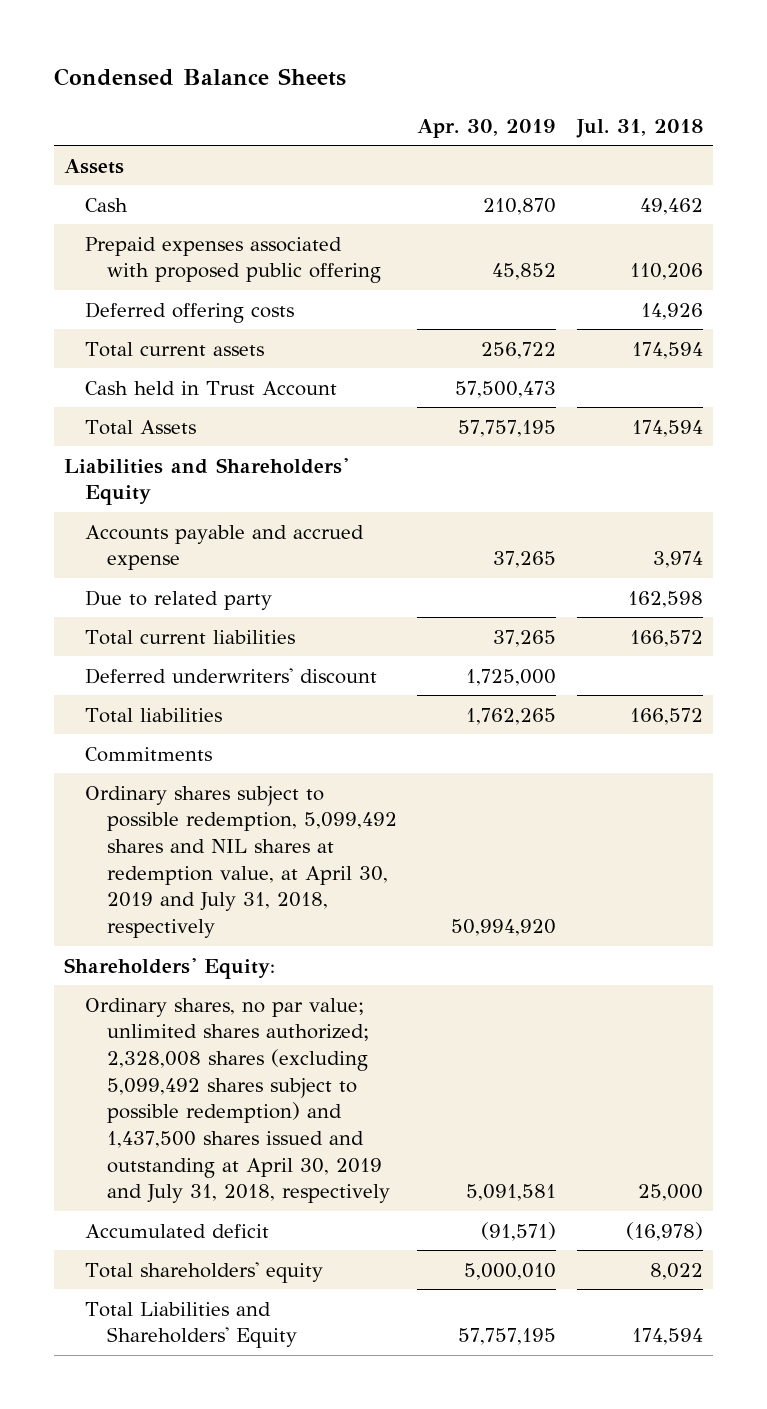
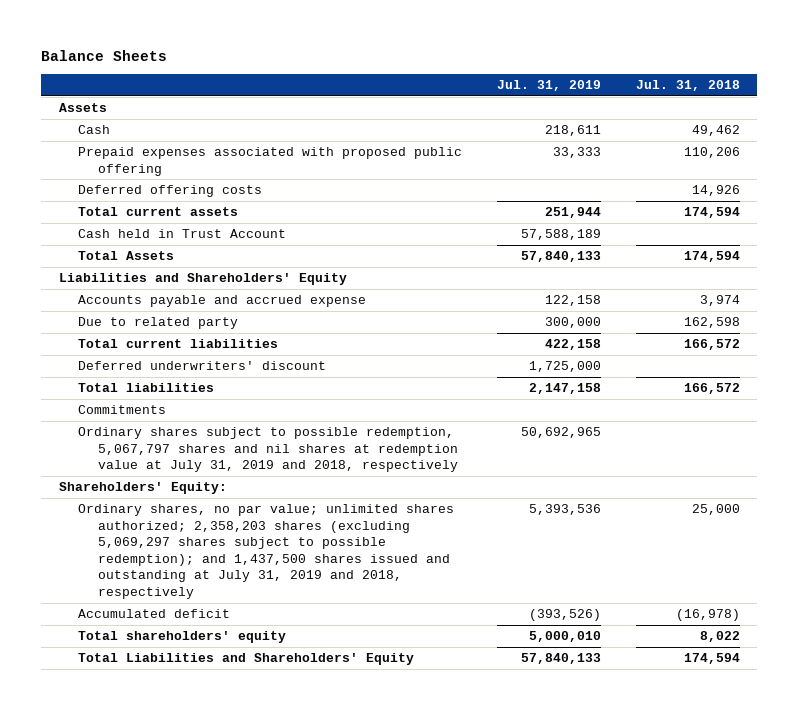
- Condensed Balance Sheets
+ Balance Sheets
- | Apr. 30, 2019 | Jul. 31, 2018
+ | Jul. 31, 2019 | Jul. 31, 2018
- Ordinary shares subject to possible redemption, 5,099,492 shares and NIL shares at redemption value, at April 30, 2019 and July 31, 2018, respectively | 50,994,920 |
+ Ordinary shares subject to possible redemption, 5,067,797 shares and nil shares at redemption value at July 31, 2019 and 2018, respectively | 50,692,965 |
- Ordinary shares, no par value; unlimited shares authorized; 2,328,008 shares (excluding 5,099,492 shares subject to possible redemption) and 1,437,500 shares issued and outstanding at April 30, 2019 and July 31, 2018, respectively | 5,091,581 | 25,000
+ Ordinary shares, no par value; unlimited shares authorized; 2,358,203 shares (excluding 5,069,297 shares subject to possible redemption); and 1,437,500 shares issued and outstanding at July 31, 2019 and 2018, respectively | 5,393,536 | 25,000

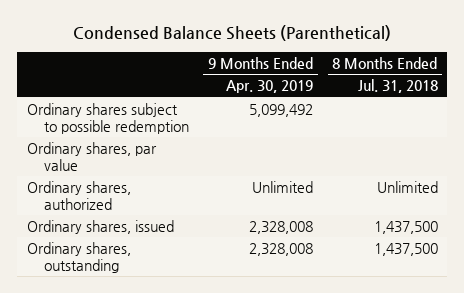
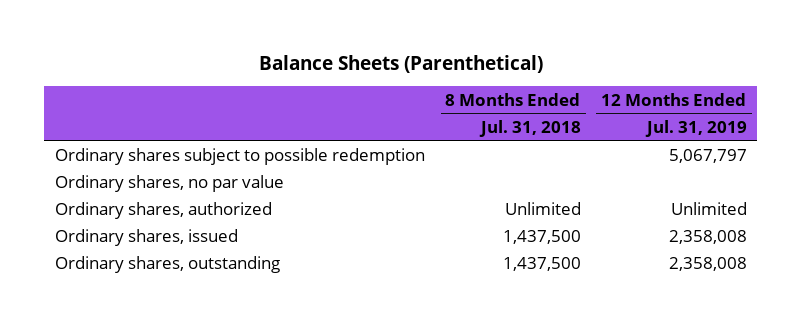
- Condensed Balance Sheets (Parenthetical)
+ Balance Sheets (Parenthetical)
- | 9 Months Ended Apr. 30, 2019 | 8 Months Ended Jul. 31, 2018
+ | 8 Months Ended Jul. 31, 2018 | 12 Months Ended Jul. 31, 2019
- Ordinary shares, par value
+ Ordinary shares, no par value

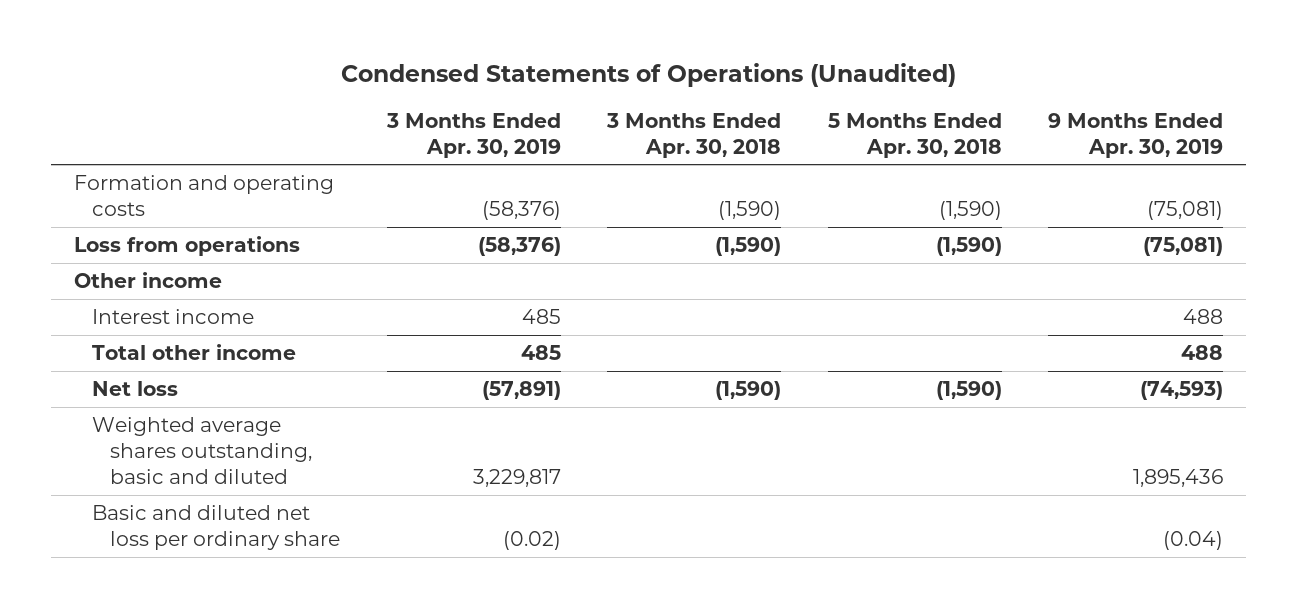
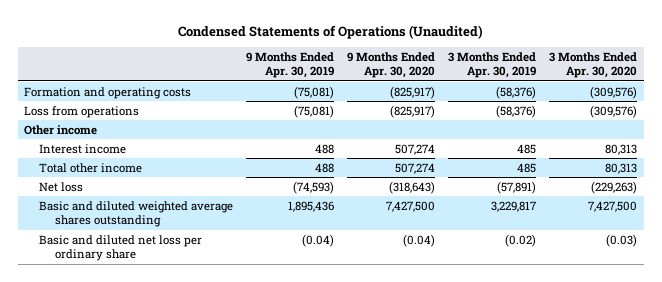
- | 3 Months Ended Apr. 30, 2019 | 3 Months Ended Apr. 30, 2018 | 5 Months Ended Apr. 30, 2018 | 9 Months Ended Apr. 30, 2019
+ | 9 Months Ended Apr. 30, 2019 | 9 Months Ended Apr. 30, 2020 | 3 Months Ended Apr. 30, 2019 | 3 Months Ended Apr. 30, 2020
- Weighted average shares outstanding, basic and diluted | 3,229,817 | | | 1,895,436
+ Basic and diluted weighted average shares outstanding | 1,895,436 | 7,427,500 | 3,229,817 | 7,427,500

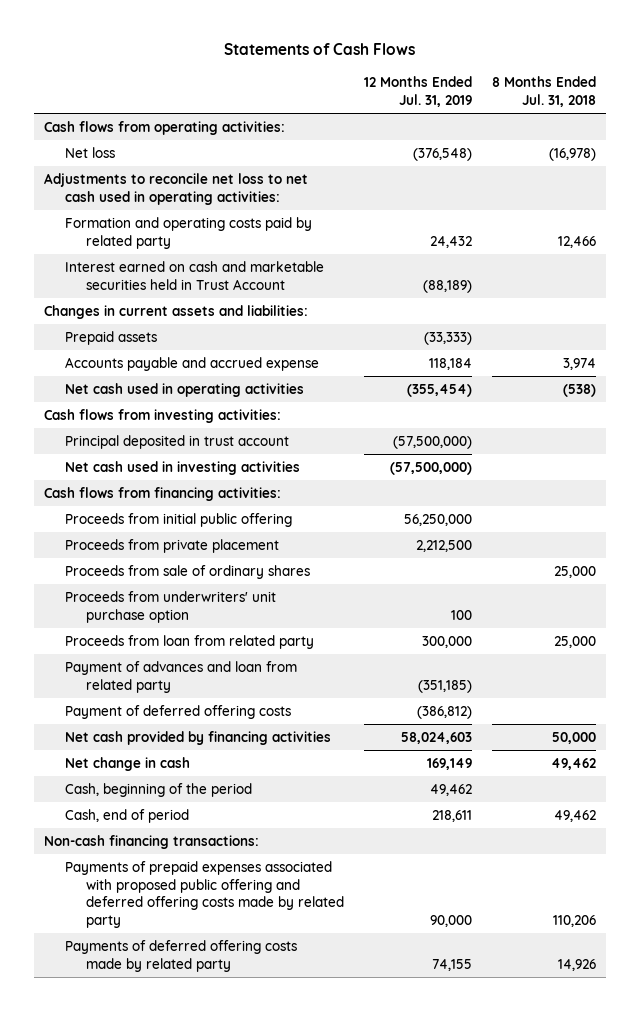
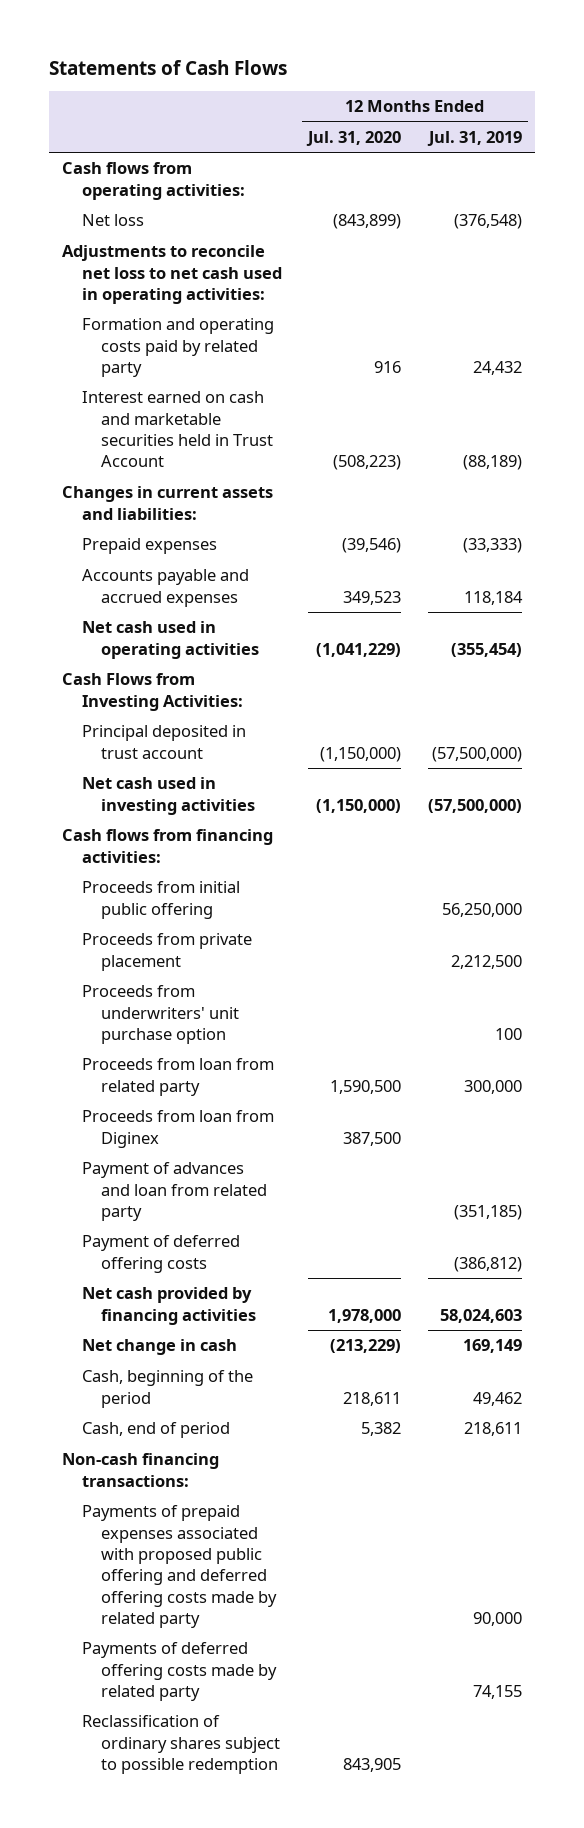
- | 12 Months Ended Jul. 31, 2019 | 8 Months Ended Jul. 31, 2018
+ | 12 Months Ended Jul. 31, 2020 | 12 Months Ended Jul. 31, 2019
- Prepaid assets | (33,333) |
- Accounts payable and accrued expense | 118,184 | 3,974
+ Prepaid expenses | (39,546) | (33,333)
+ Accounts payable and accrued expenses | 349,523 | 118,184
- Cash flows from investing activities:
+ Cash Flows from Investing Activities:
- Proceeds from sale of ordinary shares | | 25,000
+ Proceeds from loan from Diginex | 387,500 |
+ Reclassification of ordinary shares subject to possible redemption | 843,905 |

